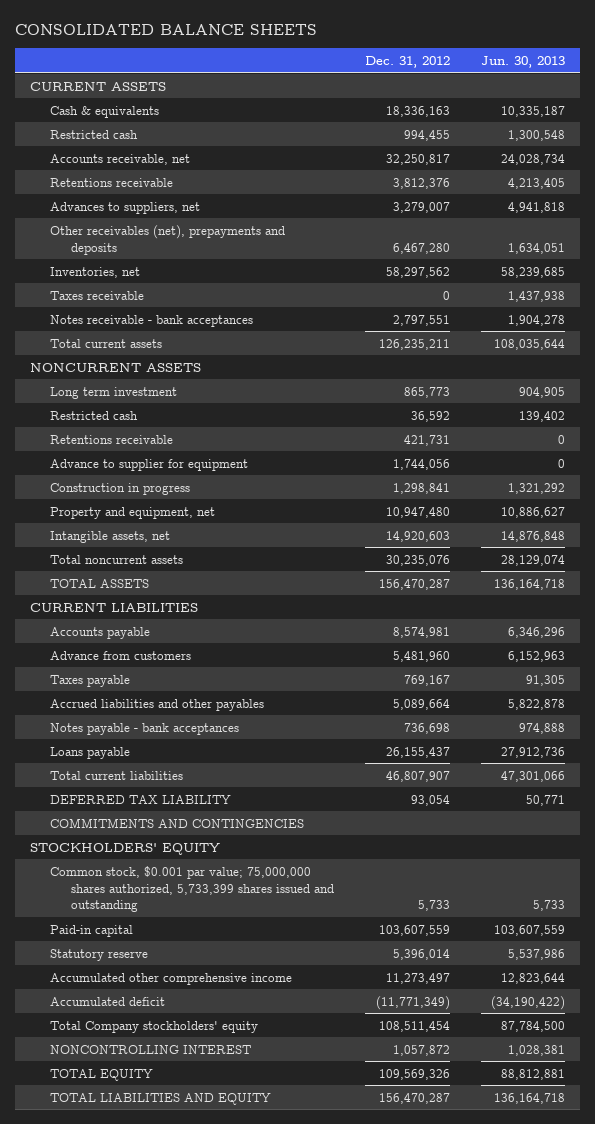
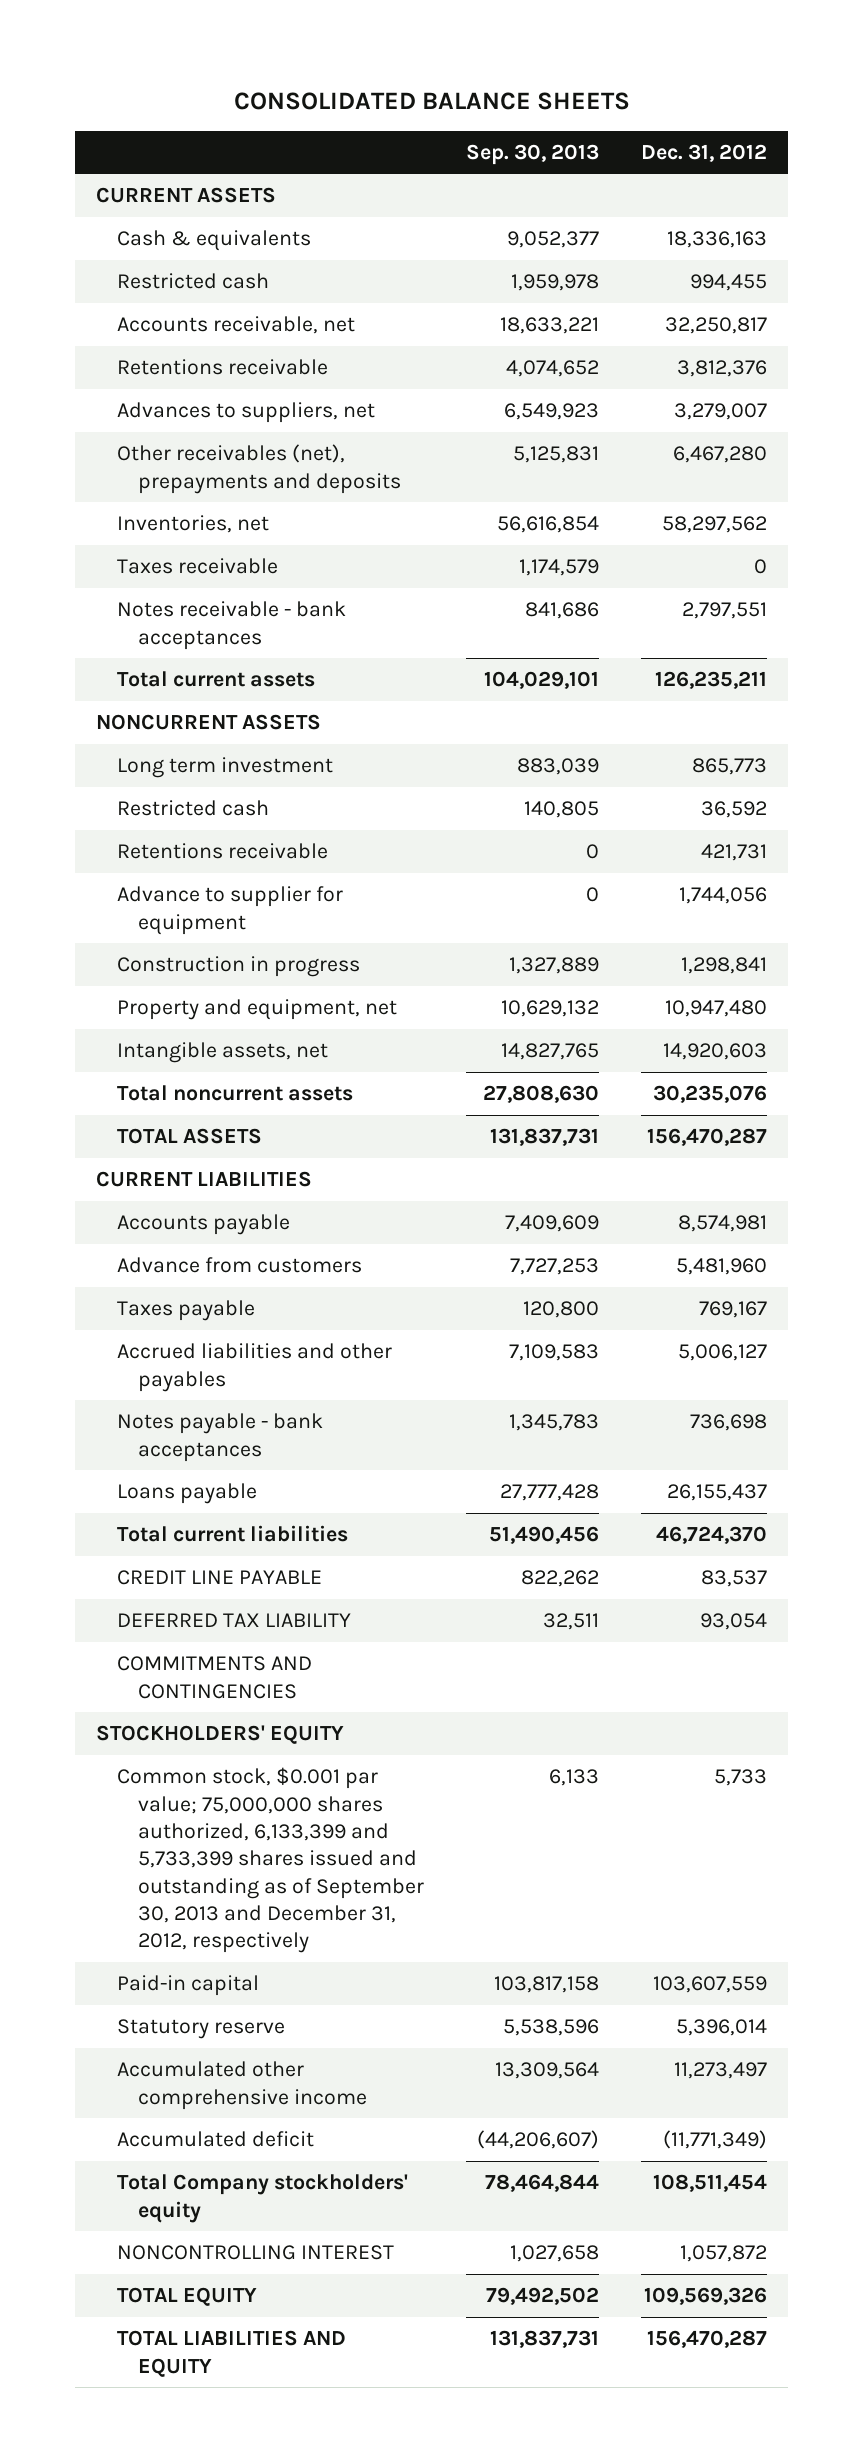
- | Dec. 31, 2012 | Jun. 30, 2013
+ | Sep. 30, 2013 | Dec. 31, 2012
- Accrued liabilities and other payables | 5,089,664 | 5,822,878
+ Accrued liabilities and other payables | 7,109,583 | 5,006,127
- Total current liabilities | 46,807,907 | 47,301,066
+ Total current liabilities | 51,490,456 | 46,724,370
+ CREDIT LINE PAYABLE | 822,262 | 83,537
- Common stock, $0.001 par value; 75,000,000 shares authorized, 5,733,399 shares issued and outstanding | 5,733 | 5,733
+ Common stock, $0.001 par value; 75,000,000 shares authorized, 6,133,399 and 5,733,399 shares issued and outstanding as of September 30, 2013 and December 31, 2012, respectively | 6,133 | 5,733

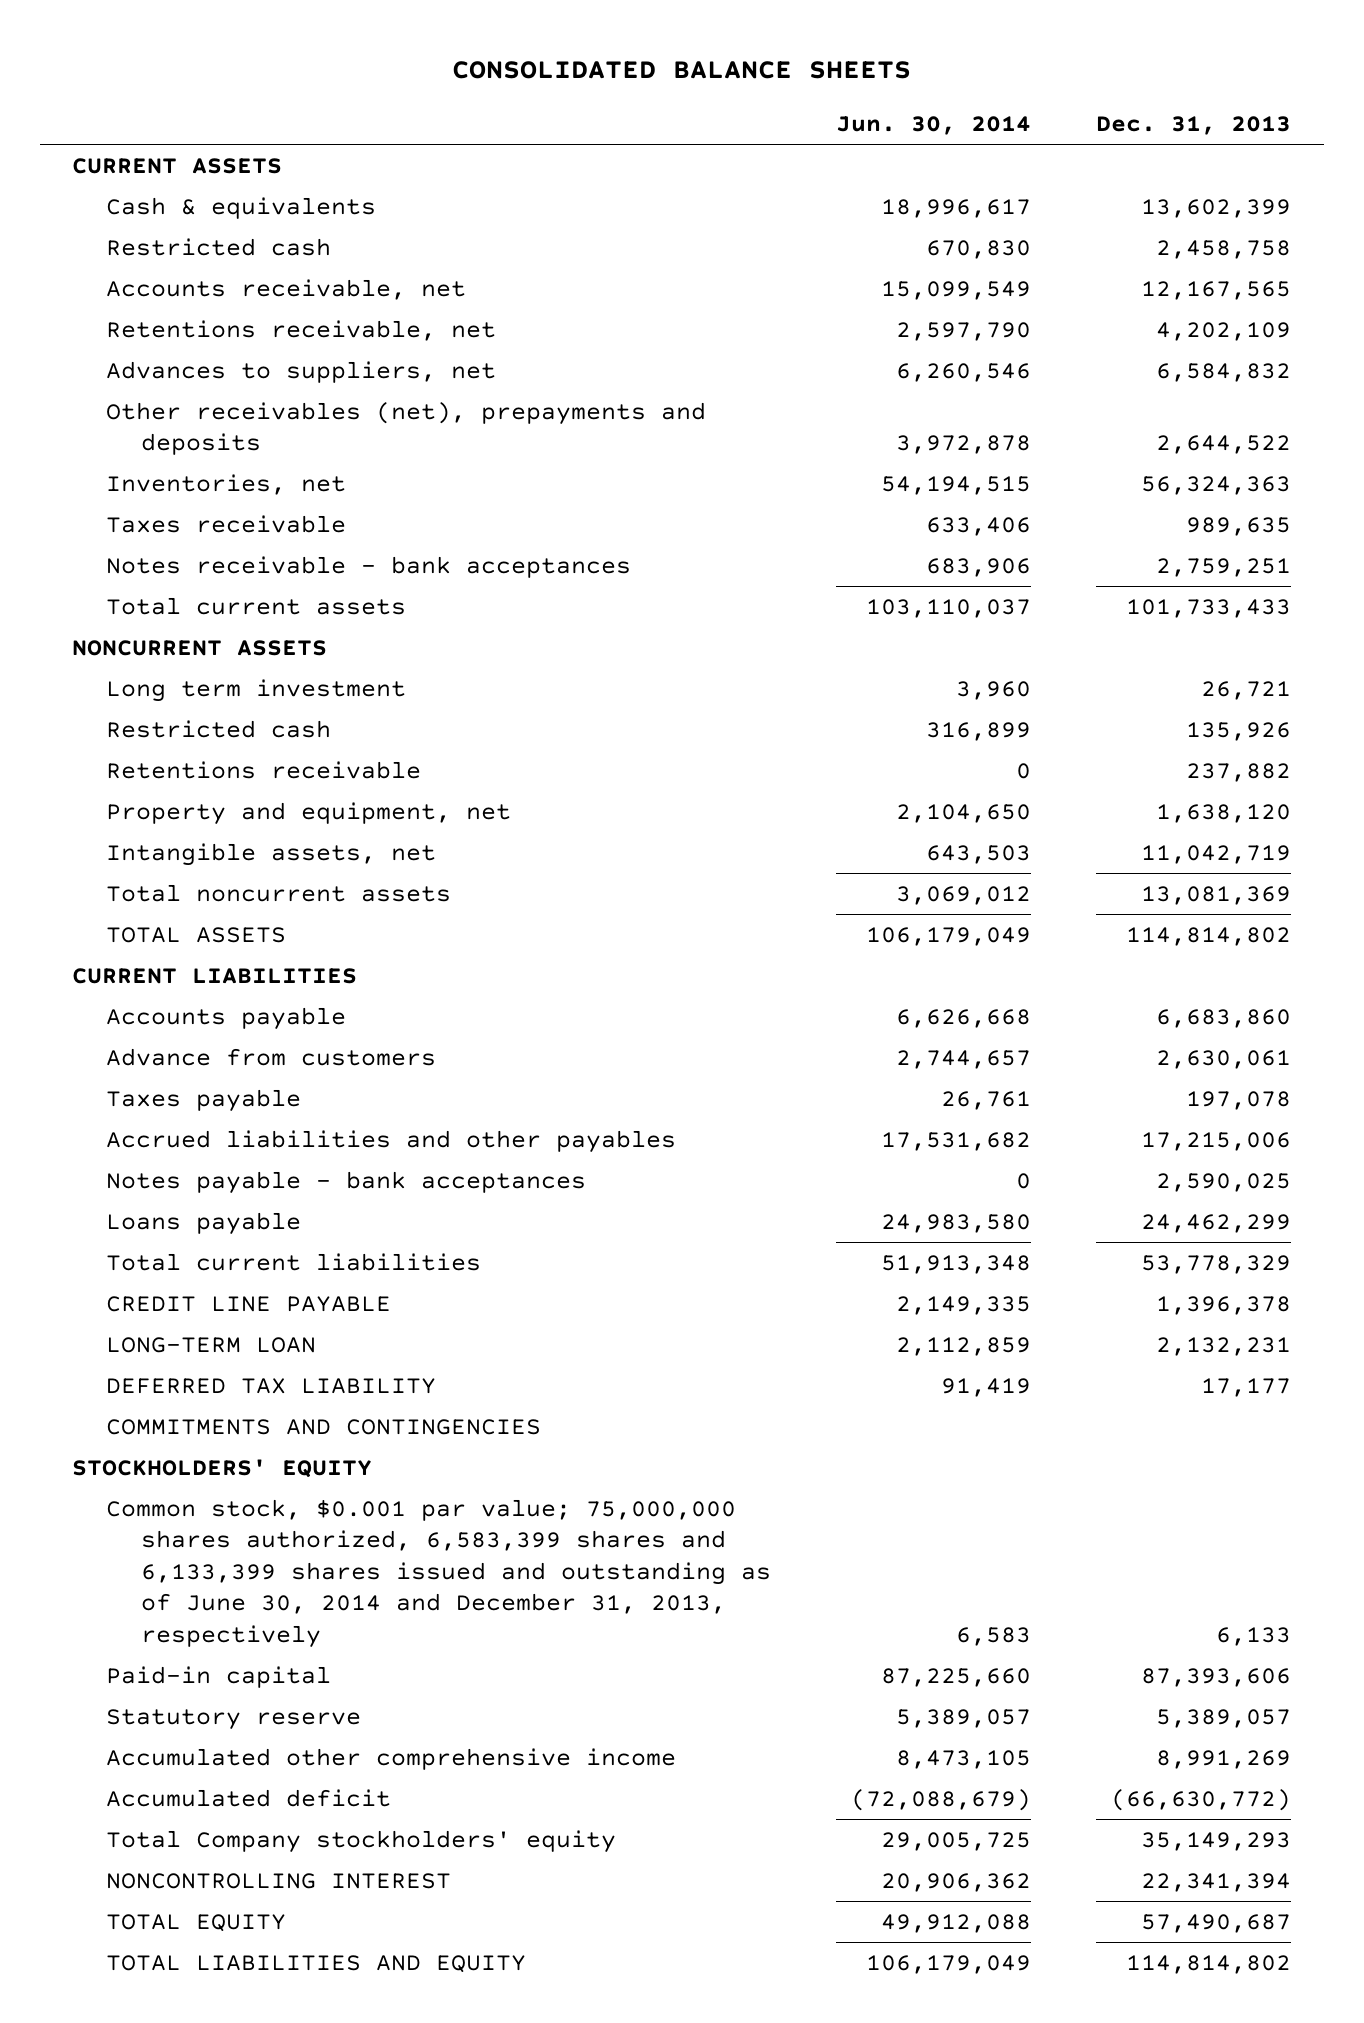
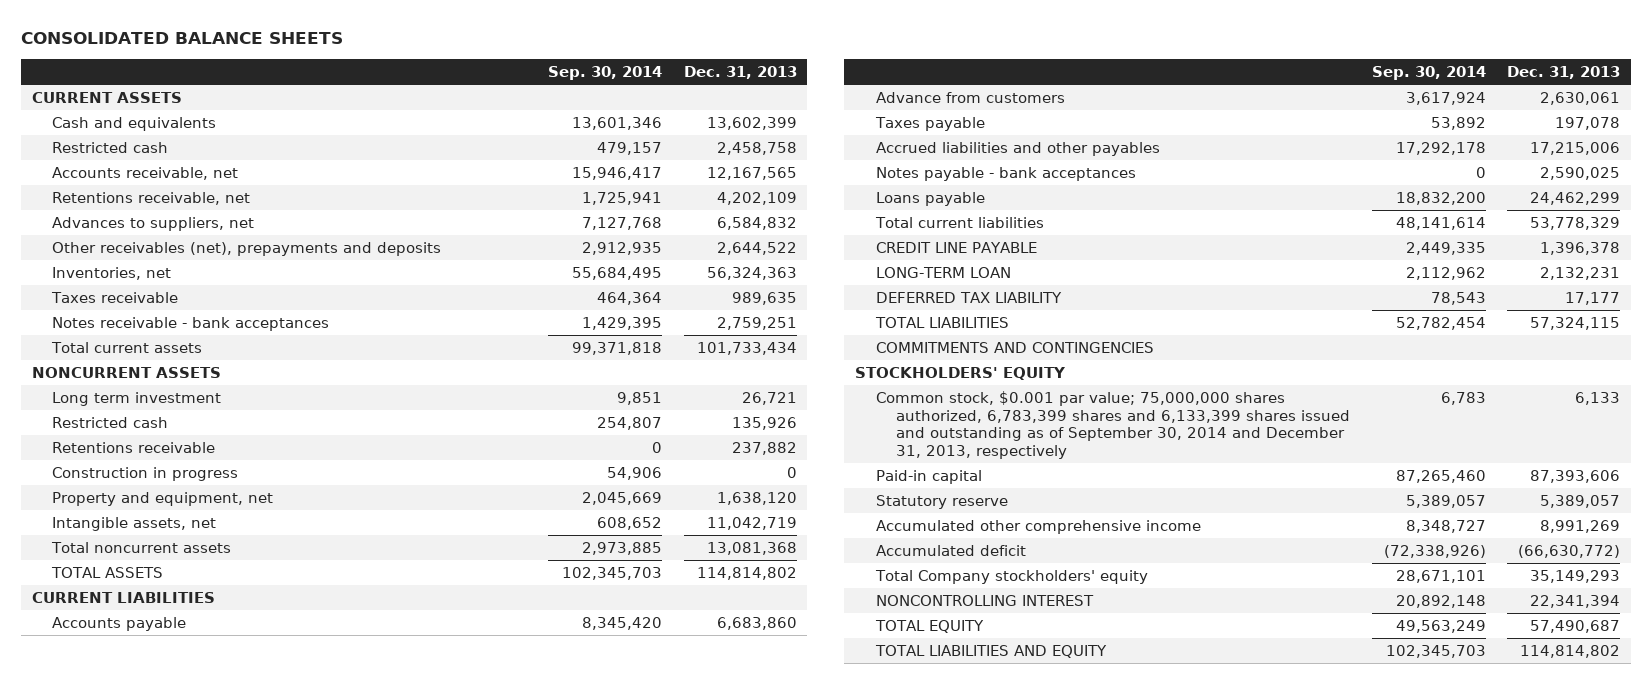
- | Jun. 30, 2014 | Dec. 31, 2013
+ | Sep. 30, 2014 | Dec. 31, 2013
- Cash & equivalents | 18,996,617 | 13,602,399
+ Cash and equivalents | 13,601,346 | 13,602,399
- Total current assets | 103,110,037 | 101,733,433
+ Total current assets | 99,371,818 | 101,733,434
+ Construction in progress | 54,906 | 0
- Total noncurrent assets | 3,069,012 | 13,081,369
+ Total noncurrent assets | 2,973,885 | 13,081,368
+ TOTAL LIABILITIES | 52,782,454 | 57,324,115
- Common stock, $0.001 par value; 75,000,000 shares authorized, 6,583,399 shares and 6,133,399 shares issued and outstanding as of June 30, 2014 and December 31, 2013, respectively | 6,583 | 6,133
+ Common stock, $0.001 par value; 75,000,000 shares authorized, 6,783,399 shares and 6,133,399 shares issued and outstanding as of September 30, 2014 and December 31, 2013, respectively | 6,783 | 6,133

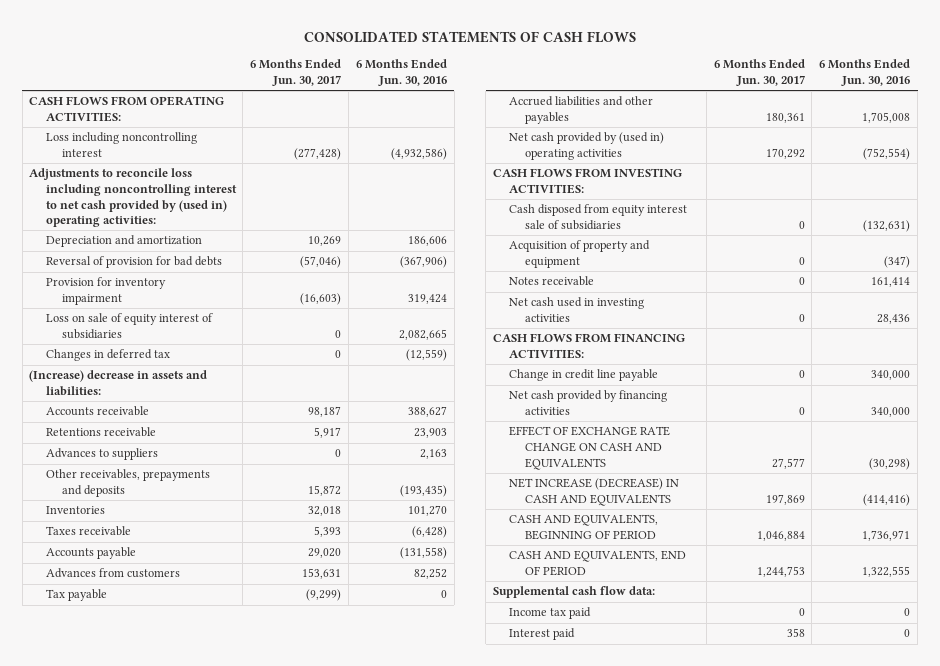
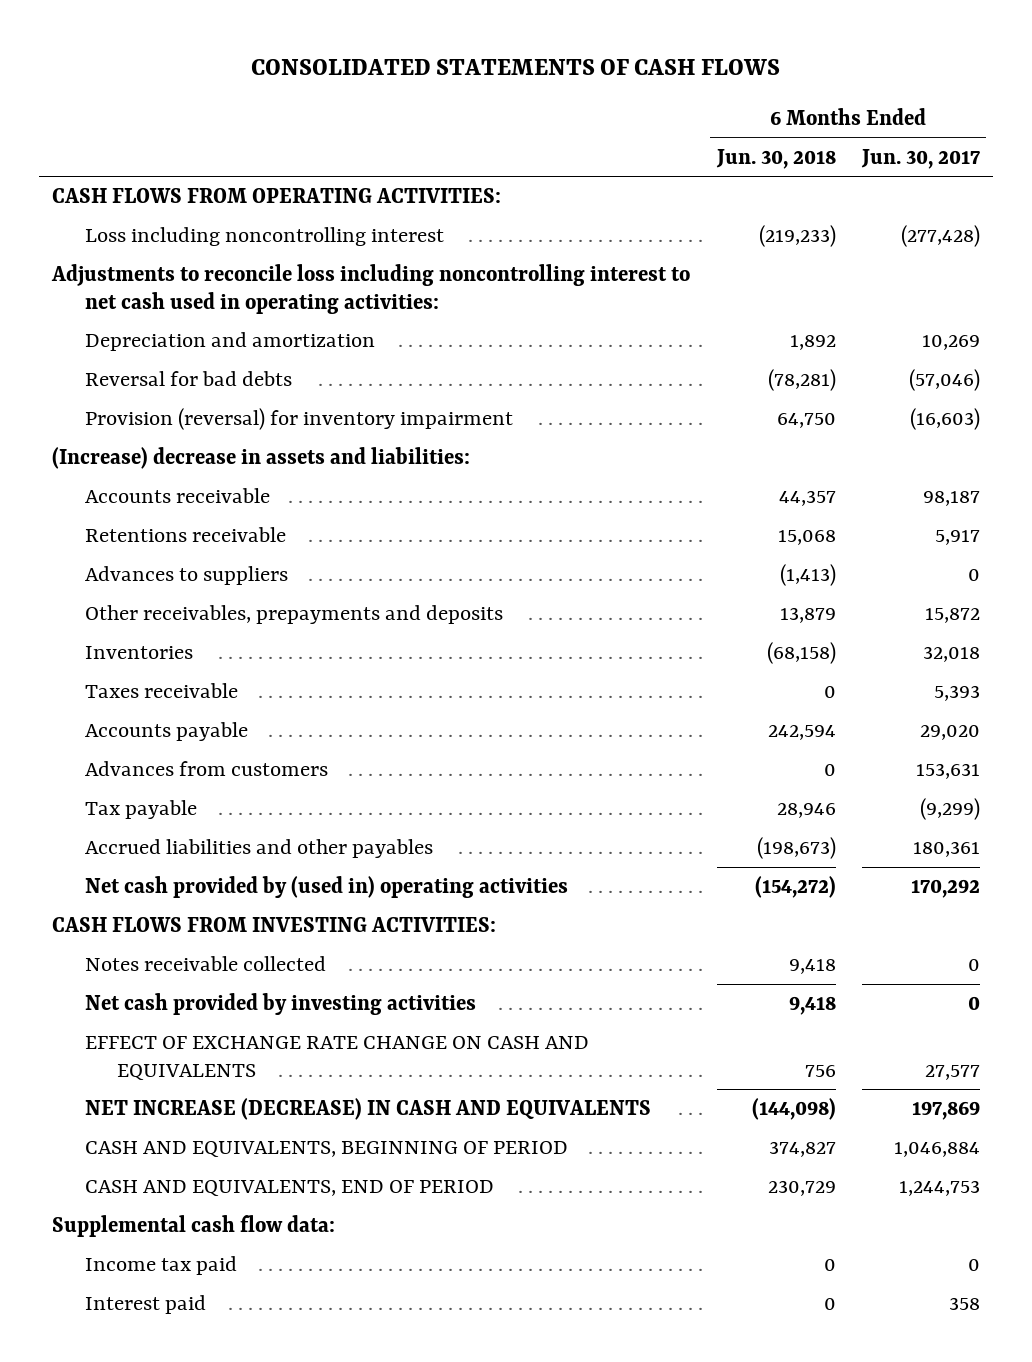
- | 6 Months Ended Jun. 30, 2017 | 6 Months Ended Jun. 30, 2016
+ | 6 Months Ended Jun. 30, 2018 | 6 Months Ended Jun. 30, 2017
- Adjustments to reconcile loss including noncontrolling interest to net cash provided by (used in) operating activities:
+ Adjustments to reconcile loss including noncontrolling interest to net cash used in operating activities:
- Reversal of provision for bad debts | (57,046) | (367,906)
- Provision for inventory impairment | (16,603) | 319,424
- Loss on sale of equity interest of subsidiaries | 0 | 2,082,665
- Changes in deferred tax | 0 | (12,559)
+ Reversal for bad debts | (78,281) | (57,046)
+ Provision (reversal) for inventory impairment | 64,750 | (16,603)
- Cash disposed from equity interest sale of subsidiaries | 0 | (132,631)
- Acquisition of property and equipment | 0 | (347)
- Notes receivable | 0 | 161,414
- Net cash used in investing activities | 0 | 28,436
- CASH FLOWS FROM FINANCING ACTIVITIES:
- Change in credit line payable | 0 | 340,000
- Net cash provided by financing activities | 0 | 340,000
+ Notes receivable collected | 9,418 | 0
+ Net cash provided by investing activities | 9,418 | 0

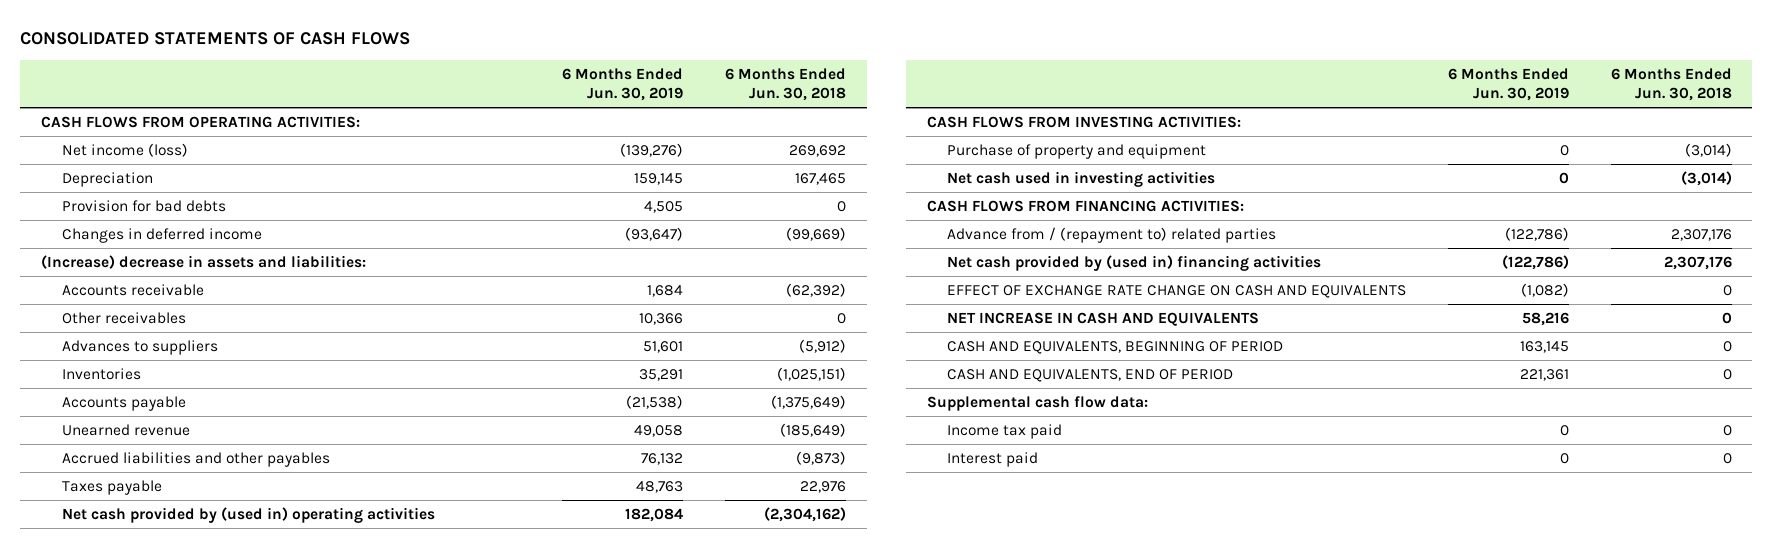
- | 6 Months Ended Jun. 30, 2018 | 6 Months Ended Jun. 30, 2017
+ | 6 Months Ended Jun. 30, 2019 | 6 Months Ended Jun. 30, 2018
- Loss including noncontrolling interest | (219,233) | (277,428)
- Adjustments to reconcile loss including noncontrolling interest to net cash used in operating activities:
- Depreciation and amortization | 1,892 | 10,269
- Reversal for bad debts | (78,281) | (57,046)
- Provision (reversal) for inventory impairment | 64,750 | (16,603)
+ Net income (loss) | (139,276) | 269,692
+ Depreciation | 159,145 | 167,465
+ Provision for bad debts | 4,505 | 0
+ Changes in deferred income | (93,647) | (99,669)
- Accounts receivable | 44,357 | 98,187
- Retentions receivable | 15,068 | 5,917
- Advances to suppliers | (1,413) | 0
- Other receivables, prepayments and deposits | 13,879 | 15,872
- Inventories | (68,158) | 32,018
- Taxes receivable | 0 | 5,393
- Accounts payable | 242,594 | 29,020
- Advances from customers | 0 | 153,631
- Tax payable | 28,946 | (9,299)
- Accrued liabilities and other payables | (198,673) | 180,361
- Net cash provided by (used in) operating activities | (154,272) | 170,292
+ Accounts receivable | 1,684 | (62,392)
+ Other receivables | 10,366 | 0
+ Advances to suppliers | 51,601 | (5,912)
+ Inventories | 35,291 | (1,025,151)
+ Accounts payable | (21,538) | (1,375,649)
+ Unearned revenue | 49,058 | (185,649)
+ Accrued liabilities and other payables | 76,132 | (9,873)
+ Taxes payable | 48,763 | 22,976
+ Net cash provided by (used in) operating activities | 182,084 | (2,304,162)
- Notes receivable collected | 9,418 | 0
- Net cash provided by investing activities | 9,418 | 0
- EFFECT OF EXCHANGE RATE CHANGE ON CASH AND EQUIVALENTS | 756 | 27,577
- NET INCREASE (DECREASE) IN CASH AND EQUIVALENTS | (144,098) | 197,869
- CASH AND EQUIVALENTS, BEGINNING OF PERIOD | 374,827 | 1,046,884
- CASH AND EQUIVALENTS, END OF PERIOD | 230,729 | 1,244,753
+ Purchase of property and equipment | 0 | (3,014)
+ Net cash used in investing activities | 0 | (3,014)
+ CASH FLOWS FROM FINANCING ACTIVITIES:
+ Advance from / (repayment to) related parties | (122,786) | 2,307,176
+ Net cash provided by (used in) financing activities | (122,786) | 2,307,176
+ EFFECT OF EXCHANGE RATE CHANGE ON CASH AND EQUIVALENTS | (1,082) | 0
+ NET INCREASE IN CASH AND EQUIVALENTS | 58,216 | 0
+ CASH AND EQUIVALENTS, BEGINNING OF PERIOD | 163,145 | 0
+ CASH AND EQUIVALENTS, END OF PERIOD | 221,361 | 0

